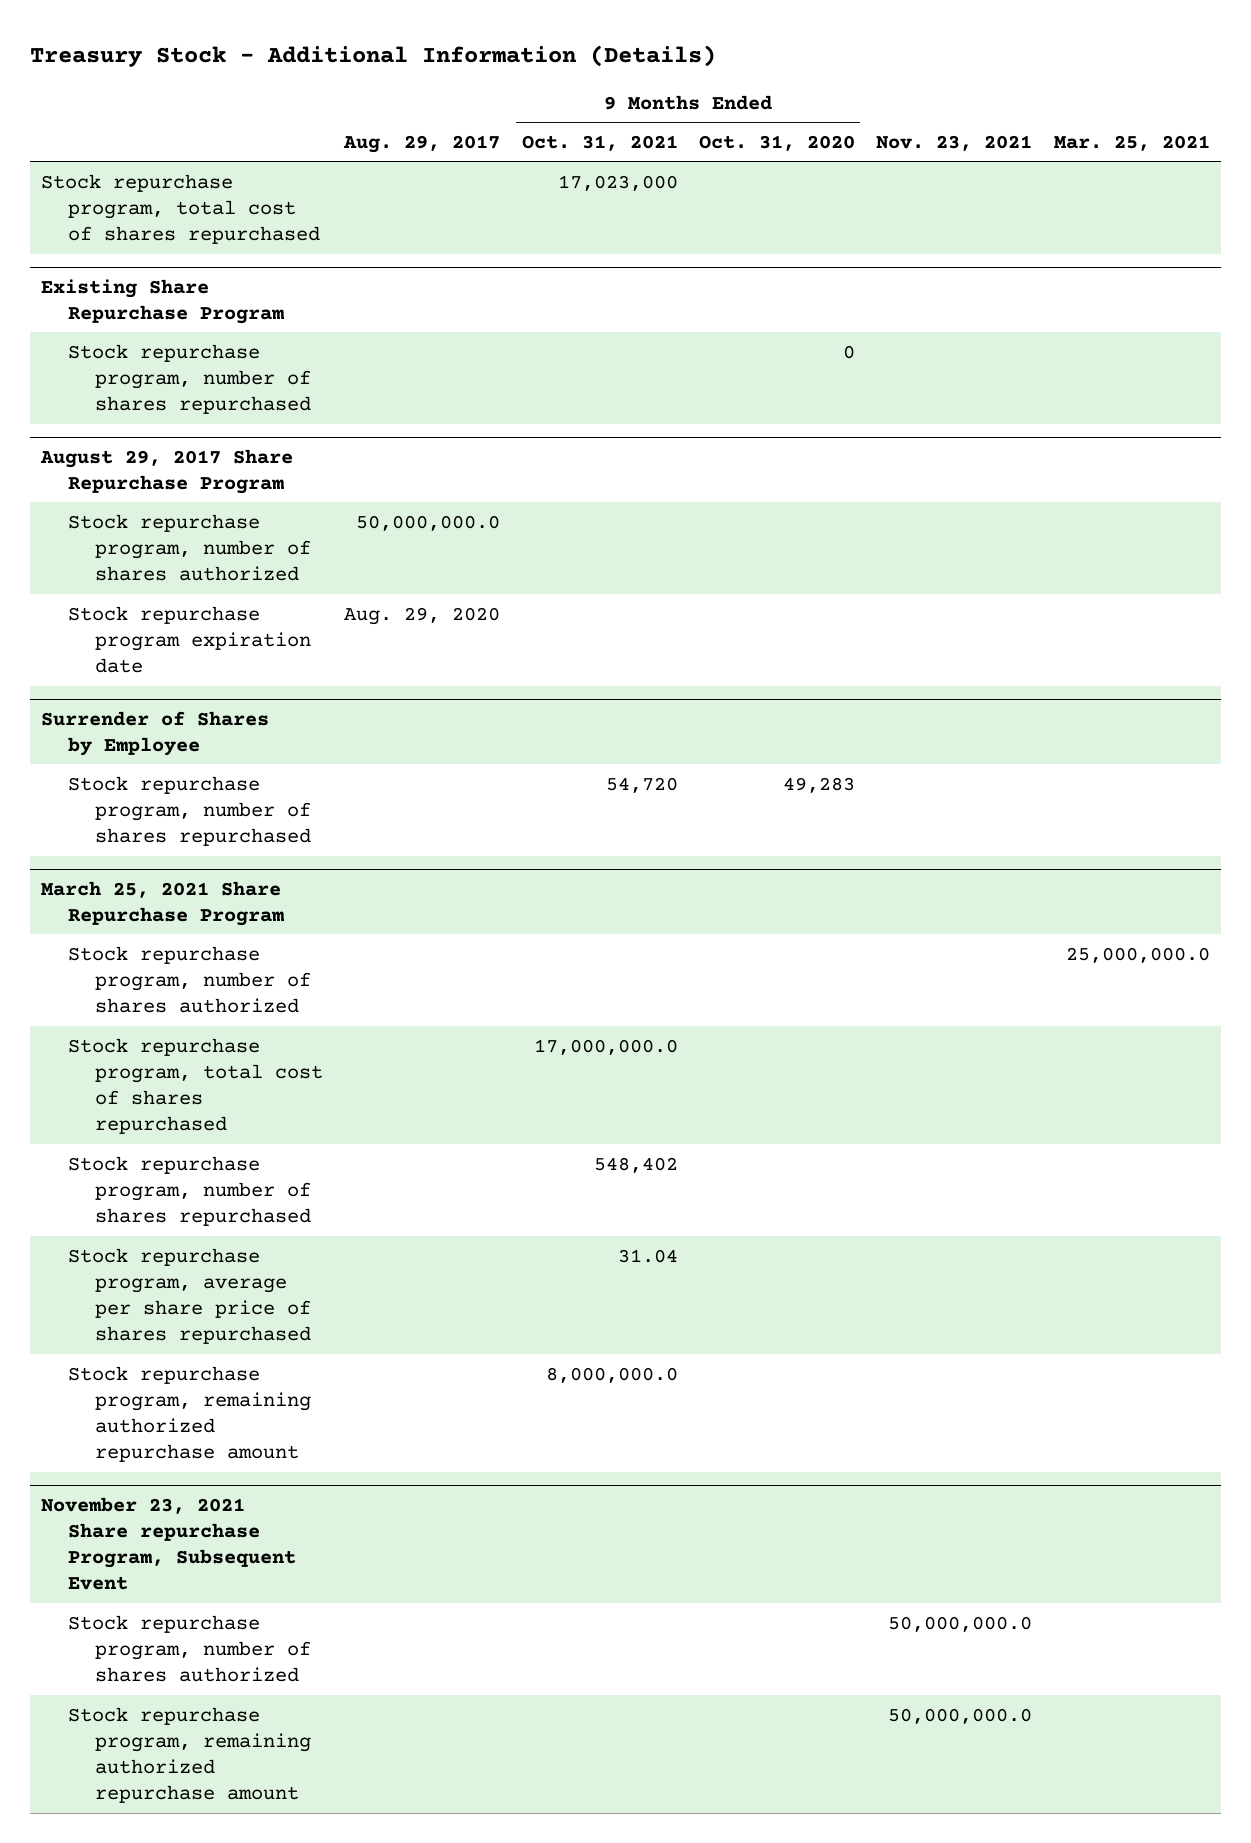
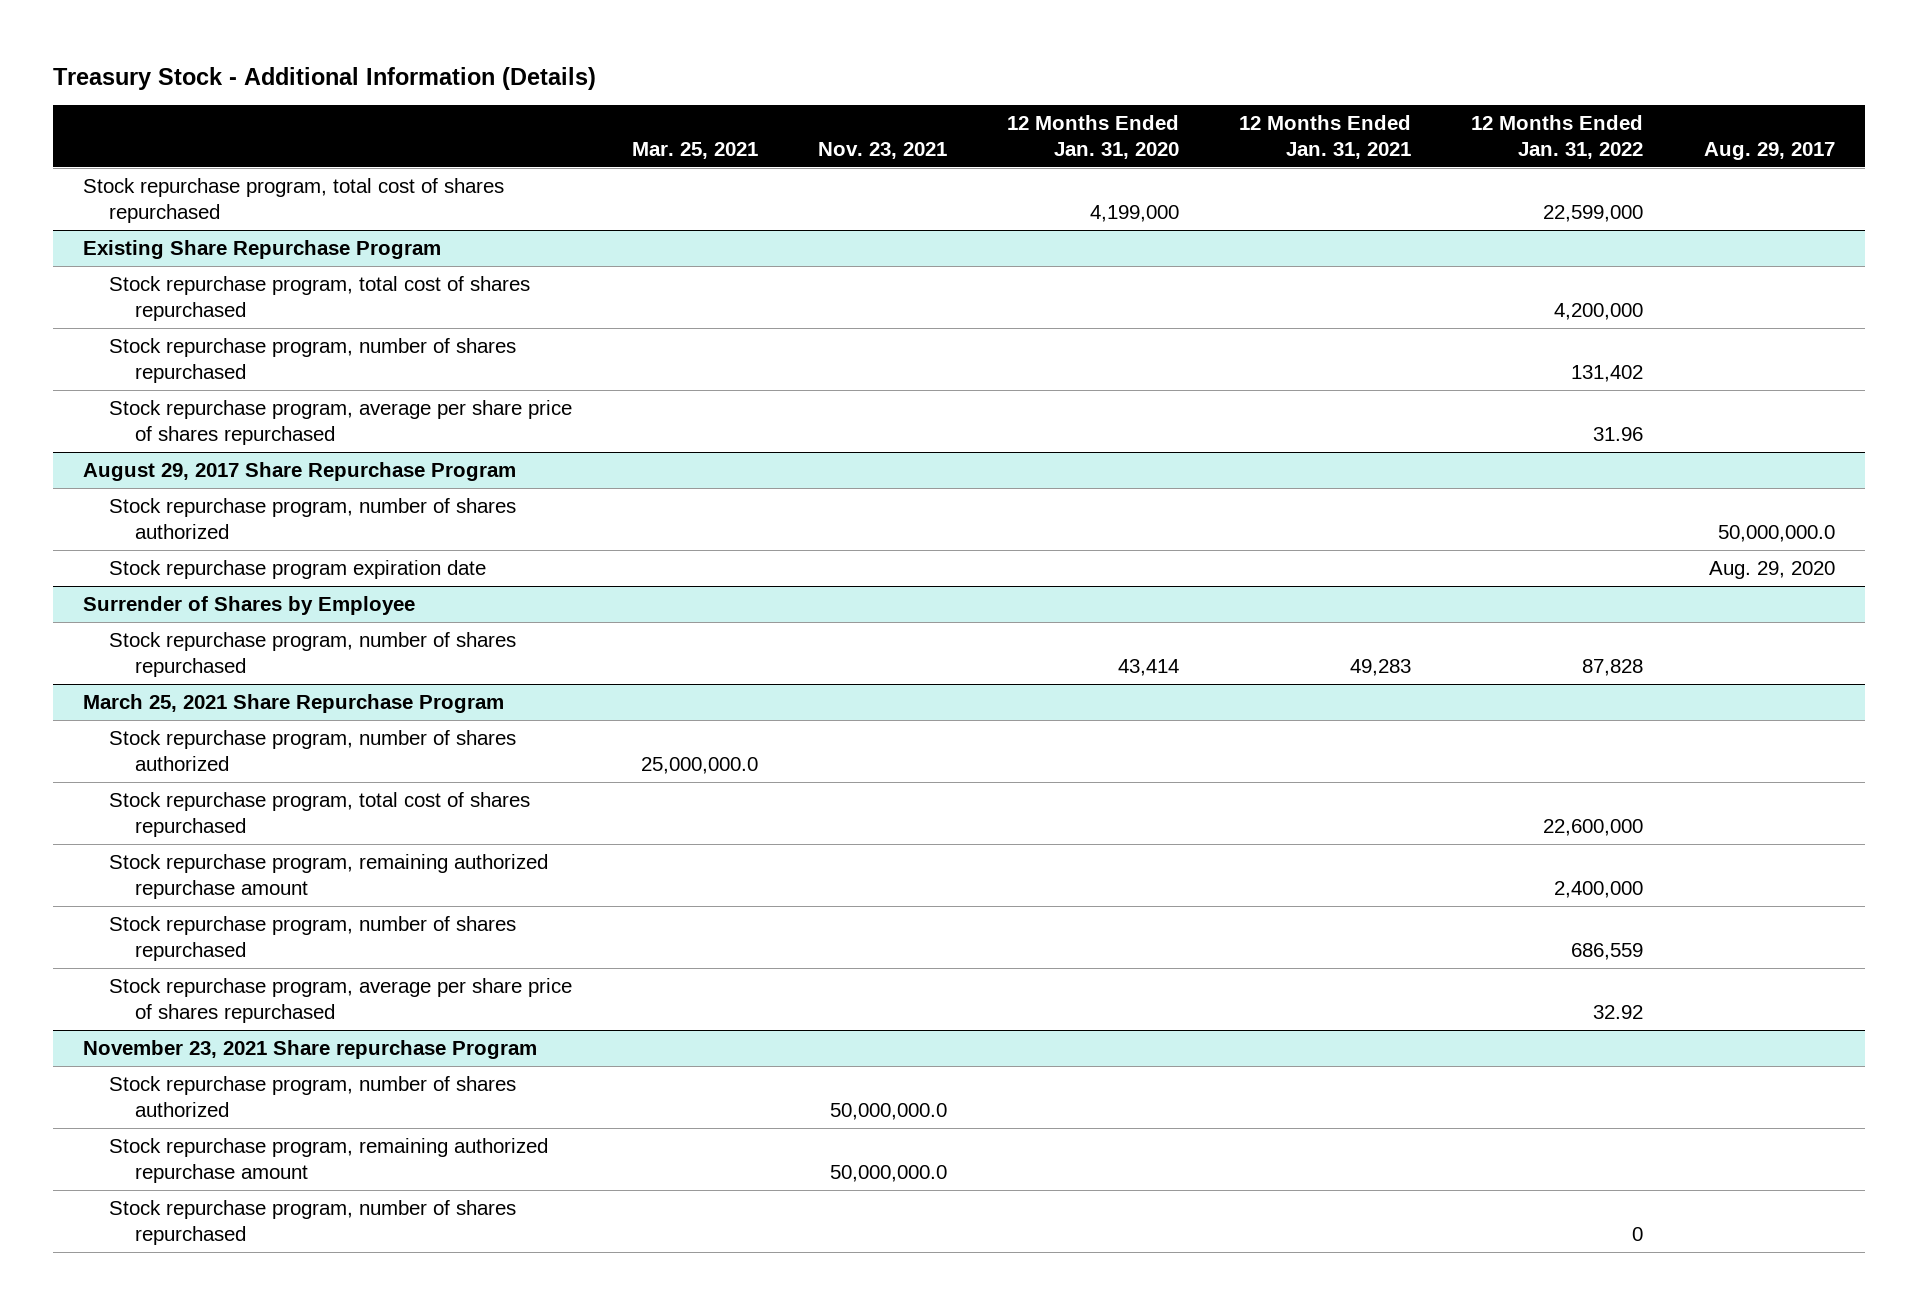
- | Aug. 29, 2017 | 9 Months Ended Oct. 31, 2021 | 9 Months Ended Oct. 31, 2020 | Nov. 23, 2021 | Mar. 25, 2021
+ | Mar. 25, 2021 | Nov. 23, 2021 | 12 Months Ended Jan. 31, 2020 | 12 Months Ended Jan. 31, 2021 | 12 Months Ended Jan. 31, 2022 | Aug. 29, 2017
@ Existing Share Repurchase Program
+ Stock repurchase program, total cost of shares repurchased | | | | | 4,200,000 |
+ Stock repurchase program, average per share price of shares repurchased | | | | | 31.96 |
@ March 25, 2021 Share Repurchase Program
moved up: Stock repurchase program, remaining authorized repurchase amount | | | | | 2,400,000 |
- November 23, 2021 Share repurchase Program, Subsequent Event
+ November 23, 2021 Share repurchase Program
+ Stock repurchase program, number of shares repurchased | | | | | 0 |

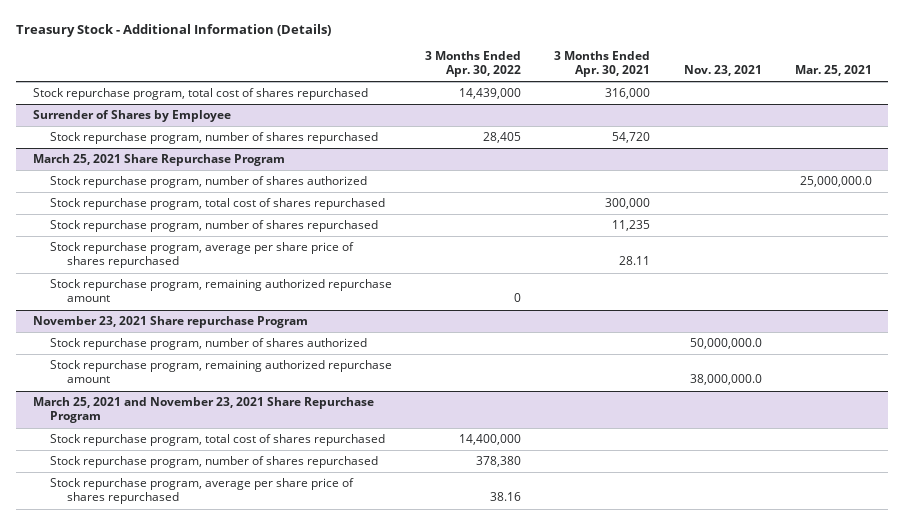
- | Mar. 25, 2021 | Nov. 23, 2021 | 12 Months Ended Jan. 31, 2020 | 12 Months Ended Jan. 31, 2021 | 12 Months Ended Jan. 31, 2022 | Aug. 29, 2017
+ | 3 Months Ended Apr. 30, 2022 | 3 Months Ended Apr. 30, 2021 | Nov. 23, 2021 | Mar. 25, 2021
- Existing Share Repurchase Program
- Stock repurchase program, total cost of shares repurchased | | | | | 4,200,000 |
- Stock repurchase program, number of shares repurchased | | | | | 131,402 |
- Stock repurchase program, average per share price of shares repurchased | | | | | 31.96 |
- August 29, 2017 Share Repurchase Program
- Stock repurchase program, number of shares authorized | | | | | | 50,000,000.0
- Stock repurchase program expiration date | | | | | | Aug. 29, 2020
@ March 25, 2021 Share Repurchase Program
moved down: Stock repurchase program, remaining authorized repurchase amount | 0 | | |
@ November 23, 2021 Share repurchase Program
- Stock repurchase program, remaining authorized repurchase amount | | 50,000,000.0 | | | |
- Stock repurchase program, number of shares repurchased | | | | | 0 |
+ Stock repurchase program, remaining authorized repurchase amount | | | 38,000,000.0 |
+ March 25, 2021 and November 23, 2021 Share Repurchase Program
+ Stock repurchase program, total cost of shares repurchased | 14,400,000 | | |
+ Stock repurchase program, number of shares repurchased | 378,380 | | |
+ Stock repurchase program, average per share price of shares repurchased | 38.16 | | |

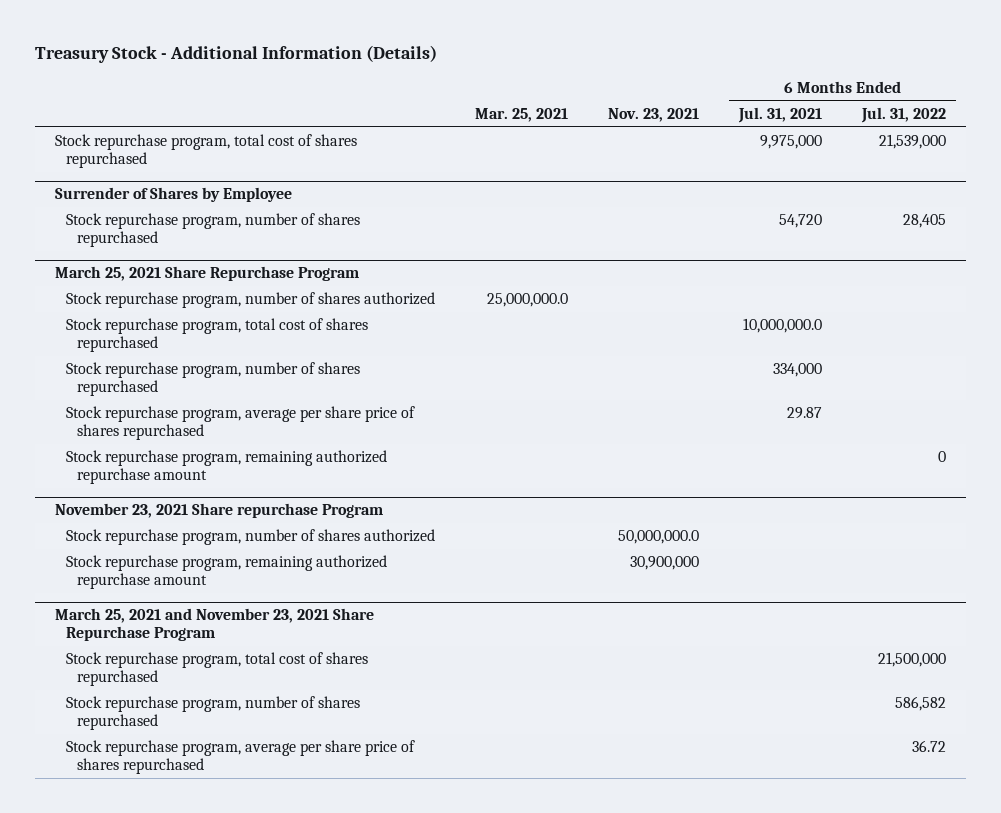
- | 3 Months Ended Apr. 30, 2022 | 3 Months Ended Apr. 30, 2021 | Nov. 23, 2021 | Mar. 25, 2021
+ | Mar. 25, 2021 | Nov. 23, 2021 | 6 Months Ended Jul. 31, 2021 | 6 Months Ended Jul. 31, 2022
@ November 23, 2021 Share repurchase Program
- Stock repurchase program, remaining authorized repurchase amount | | | 38,000,000.0 |
+ Stock repurchase program, remaining authorized repurchase amount | | 30,900,000 | |

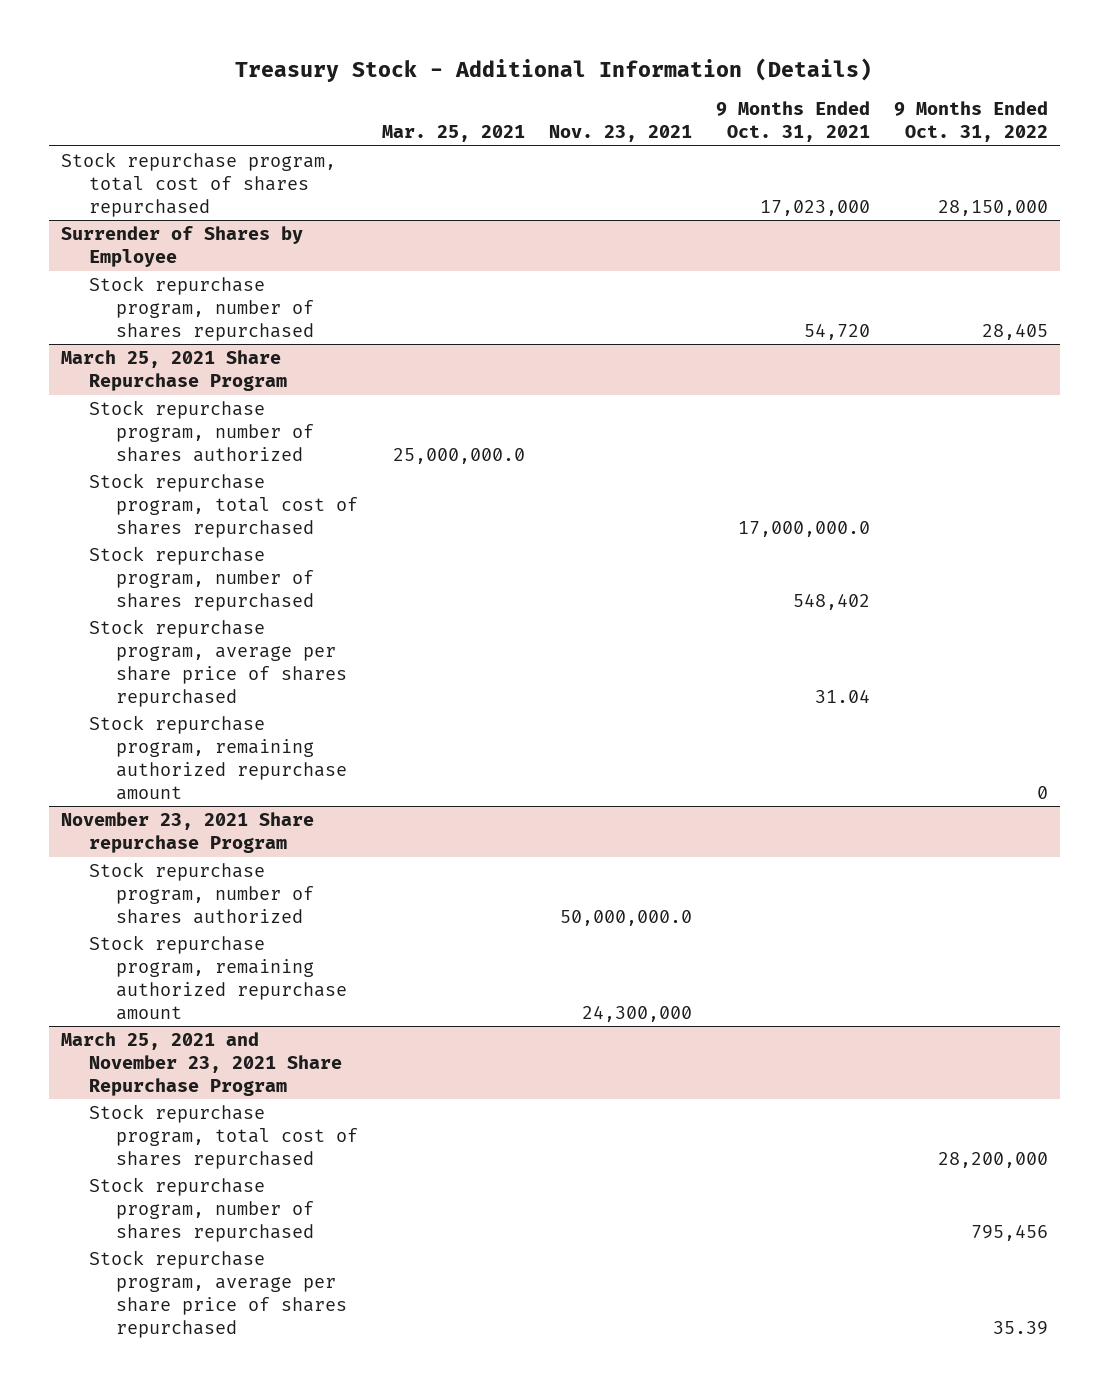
- | Mar. 25, 2021 | Nov. 23, 2021 | 6 Months Ended Jul. 31, 2021 | 6 Months Ended Jul. 31, 2022
+ | Mar. 25, 2021 | Nov. 23, 2021 | 9 Months Ended Oct. 31, 2021 | 9 Months Ended Oct. 31, 2022
@ November 23, 2021 Share repurchase Program
- Stock repurchase program, remaining authorized repurchase amount | | 30,900,000 | |
+ Stock repurchase program, remaining authorized repurchase amount | | 24,300,000 | |

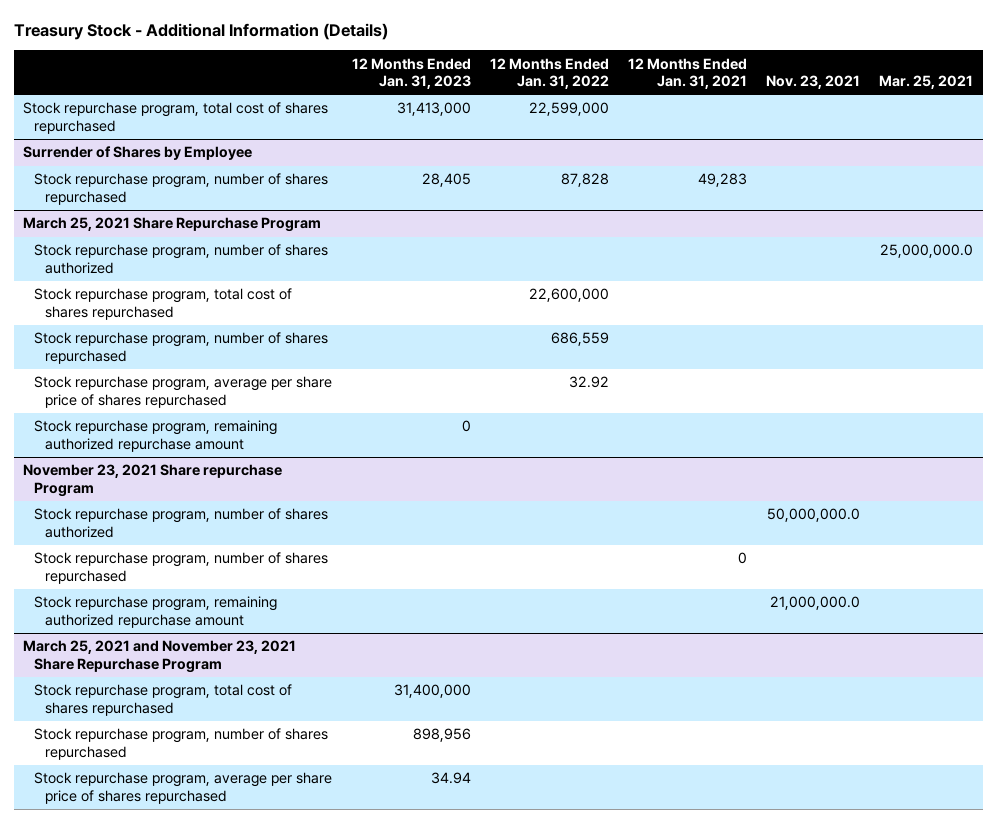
- | Mar. 25, 2021 | Nov. 23, 2021 | 9 Months Ended Oct. 31, 2021 | 9 Months Ended Oct. 31, 2022
+ | 12 Months Ended Jan. 31, 2023 | 12 Months Ended Jan. 31, 2022 | 12 Months Ended Jan. 31, 2021 | Nov. 23, 2021 | Mar. 25, 2021
@ November 23, 2021 Share repurchase Program
- Stock repurchase program, remaining authorized repurchase amount | | 24,300,000 | |
+ Stock repurchase program, number of shares repurchased | | | 0 | |
+ Stock repurchase program, remaining authorized repurchase amount | | | | 21,000,000.0 |

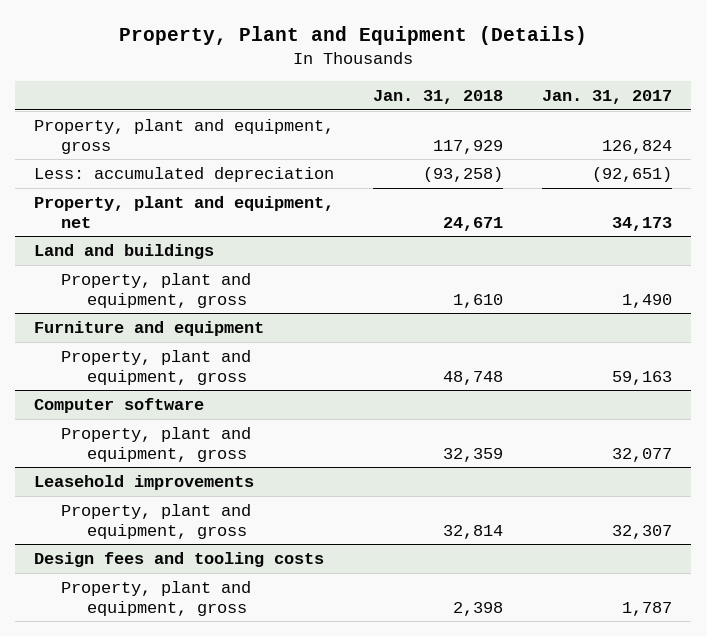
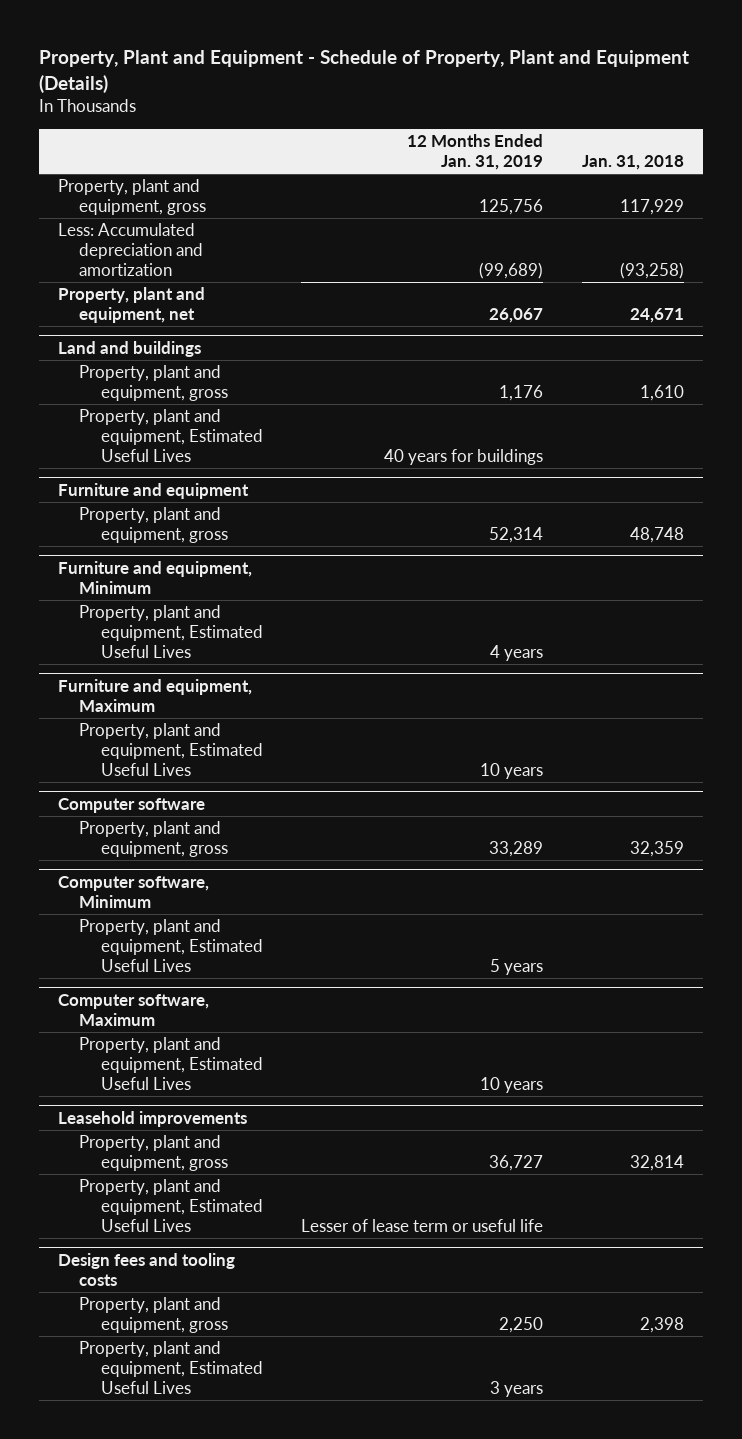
- Property, Plant and Equipment (Details)
+ Property, Plant and Equipment - Schedule of Property, Plant and Equipment (Details)
- | Jan. 31, 2018 | Jan. 31, 2017
+ | 12 Months Ended Jan. 31, 2019 | Jan. 31, 2018
- Less: accumulated depreciation | (93,258) | (92,651)
+ Less: Accumulated depreciation and amortization | (99,689) | (93,258)
@ Land and buildings
+ Property, plant and equipment, Estimated Useful Lives | 40 years for buildings |
+ Furniture and equipment, Minimum
+ Property, plant and equipment, Estimated Useful Lives | 4 years |
+ Furniture and equipment, Maximum
+ Property, plant and equipment, Estimated Useful Lives | 10 years |
+ Computer software, Minimum
+ Property, plant and equipment, Estimated Useful Lives | 5 years |
+ Computer software, Maximum
+ Property, plant and equipment, Estimated Useful Lives | 10 years |
@ Leasehold improvements
+ Property, plant and equipment, Estimated Useful Lives | Lesser of lease term or useful life |
@ Design fees and tooling costs
+ Property, plant and equipment, Estimated Useful Lives | 3 years |

